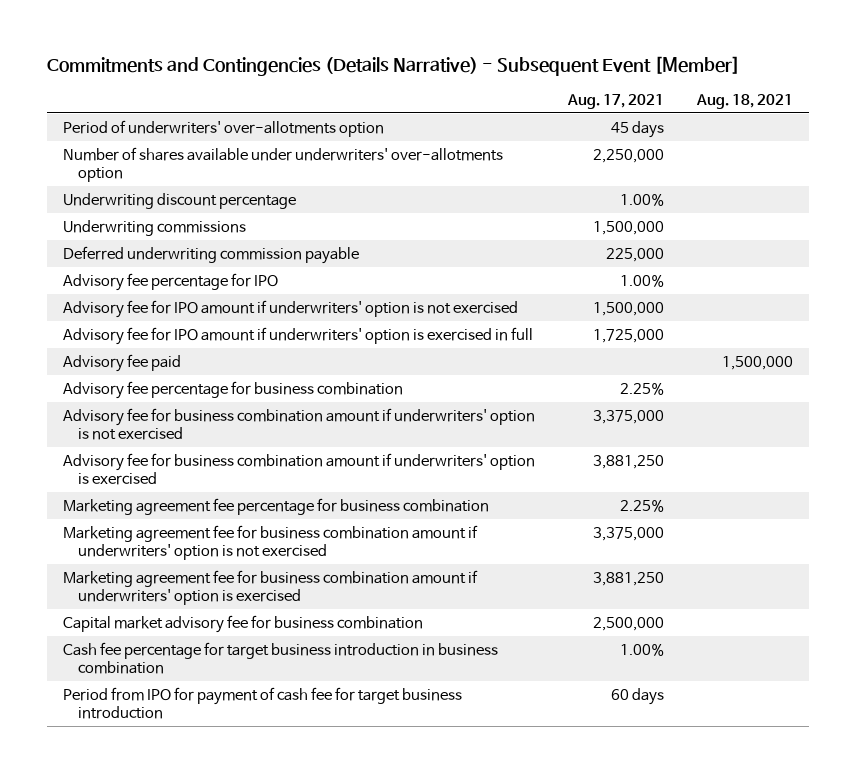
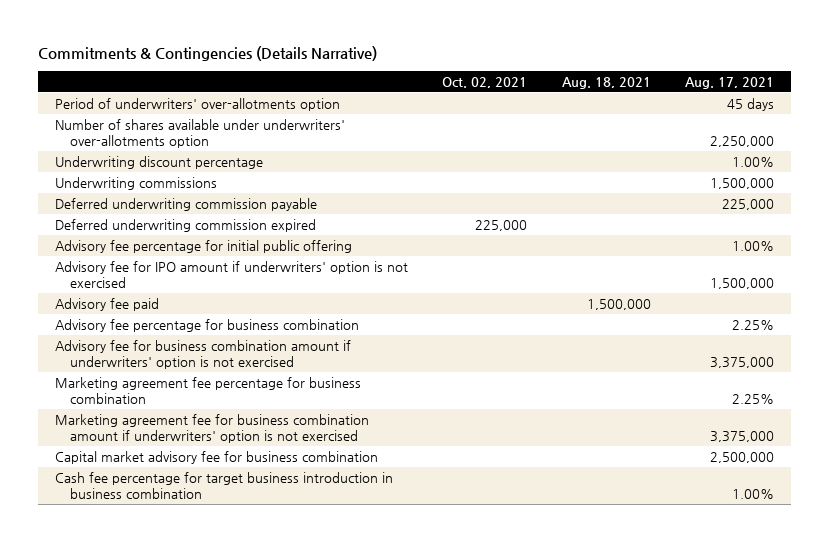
- Commitments and Contingencies (Details Narrative) - Subsequent Event [Member]
+ Commitments & Contingencies (Details Narrative)
- | Aug. 17, 2021 | Aug. 18, 2021
+ | Oct. 02, 2021 | Aug. 18, 2021 | Aug. 17, 2021
- Advisory fee percentage for IPO | 1.00% |
+ Deferred underwriting commission expired | 225,000 | |
+ Advisory fee percentage for initial public offering | | | 1.00%
- Advisory fee for IPO amount if underwriters' option is exercised in full | 1,725,000 |
- Advisory fee for business combination amount if underwriters' option is exercised | 3,881,250 |
- Marketing agreement fee for business combination amount if underwriters' option is exercised | 3,881,250 |
- Period from IPO for payment of cash fee for target business introduction | 60 days |

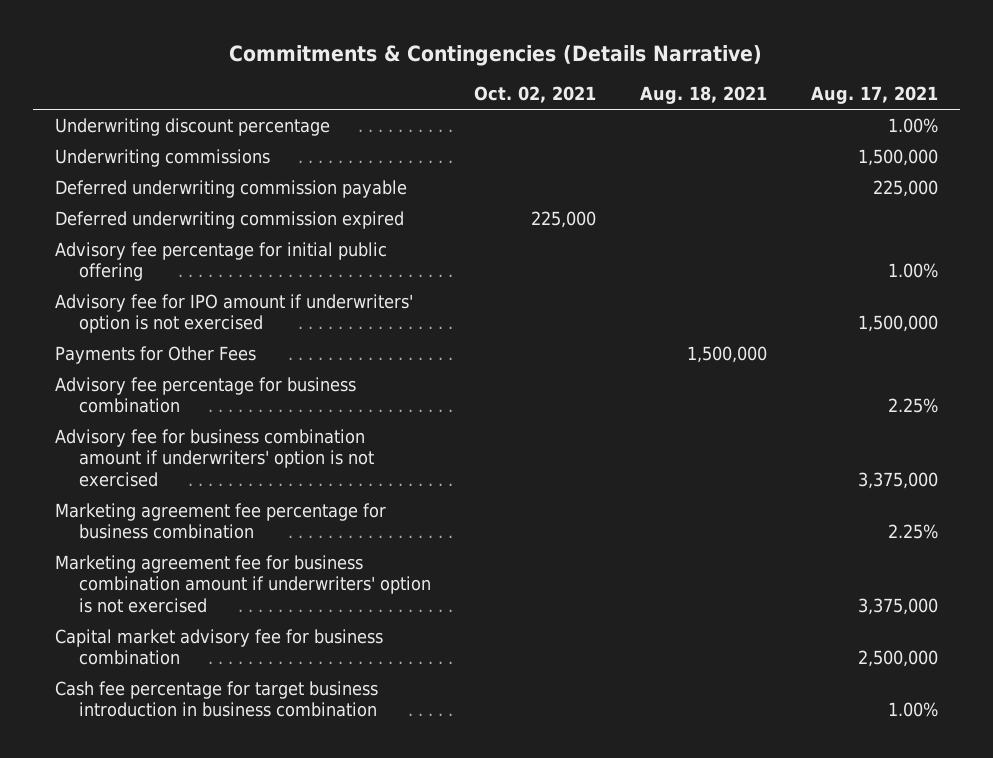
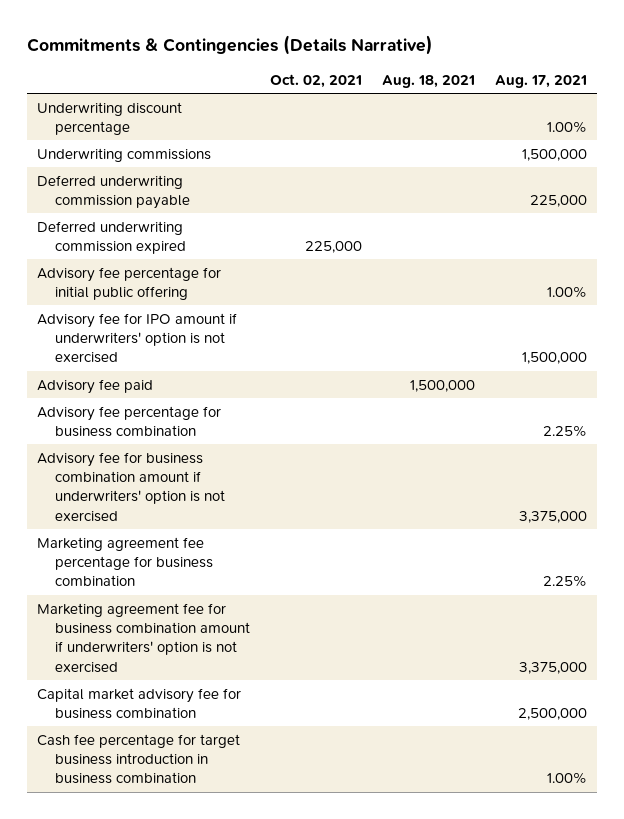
- Payments for Other Fees | | 1,500,000 |
+ Advisory fee paid | | 1,500,000 |

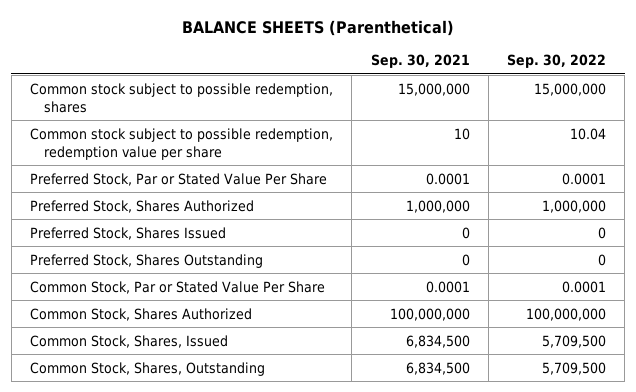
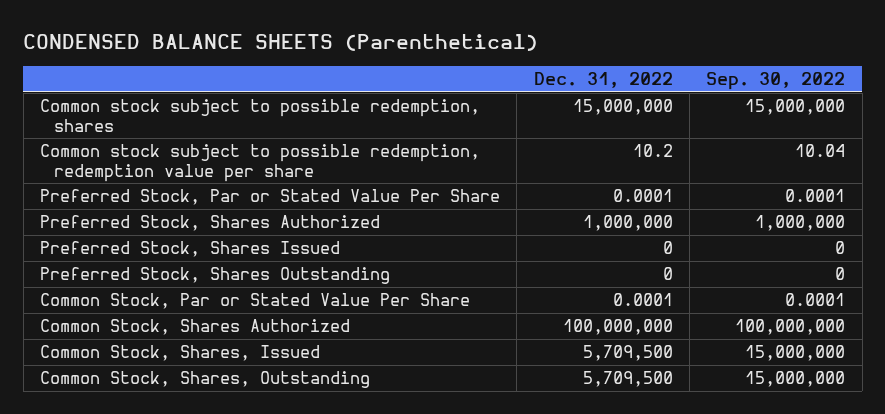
- BALANCE SHEETS (Parenthetical)
+ CONDENSED BALANCE SHEETS (Parenthetical)
- | Sep. 30, 2021 | Sep. 30, 2022
+ | Dec. 31, 2022 | Sep. 30, 2022
- Common Stock, Shares, Issued | 6,834,500 | 5,709,500
- Common Stock, Shares, Outstanding | 6,834,500 | 5,709,500
+ Common Stock, Shares, Issued | 5,709,500 | 15,000,000
+ Common Stock, Shares, Outstanding | 5,709,500 | 15,000,000

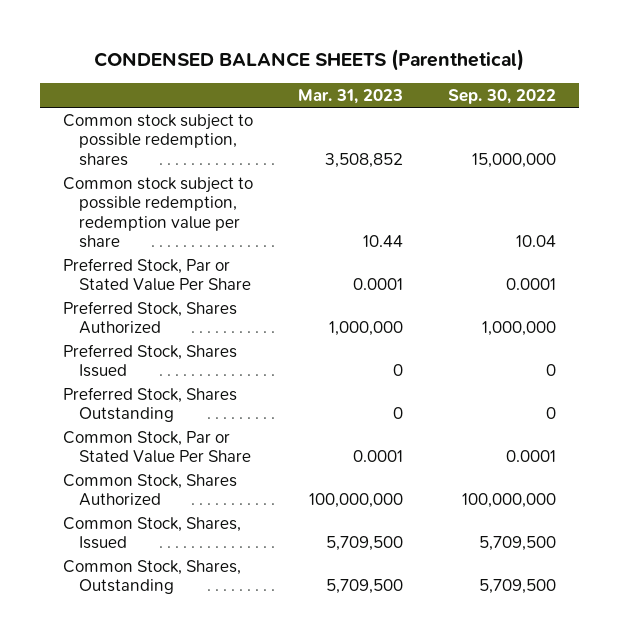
- | Dec. 31, 2022 | Sep. 30, 2022
+ | Mar. 31, 2023 | Sep. 30, 2022
- Common Stock, Shares, Issued | 5,709,500 | 15,000,000
- Common Stock, Shares, Outstanding | 5,709,500 | 15,000,000
+ Common Stock, Shares, Issued | 5,709,500 | 5,709,500
+ Common Stock, Shares, Outstanding | 5,709,500 | 5,709,500

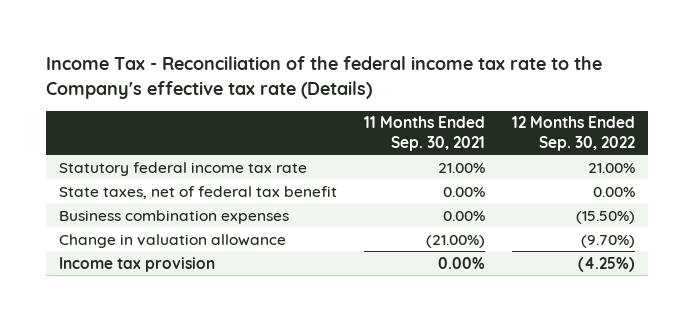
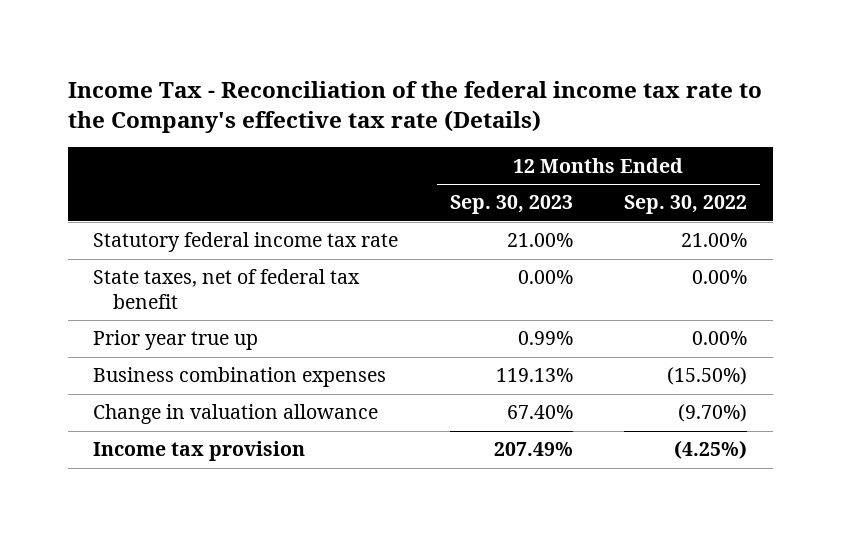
- | 11 Months Ended Sep. 30, 2021 | 12 Months Ended Sep. 30, 2022
+ | 12 Months Ended Sep. 30, 2023 | 12 Months Ended Sep. 30, 2022
+ Prior year true up | 0.99% | 0.00%

